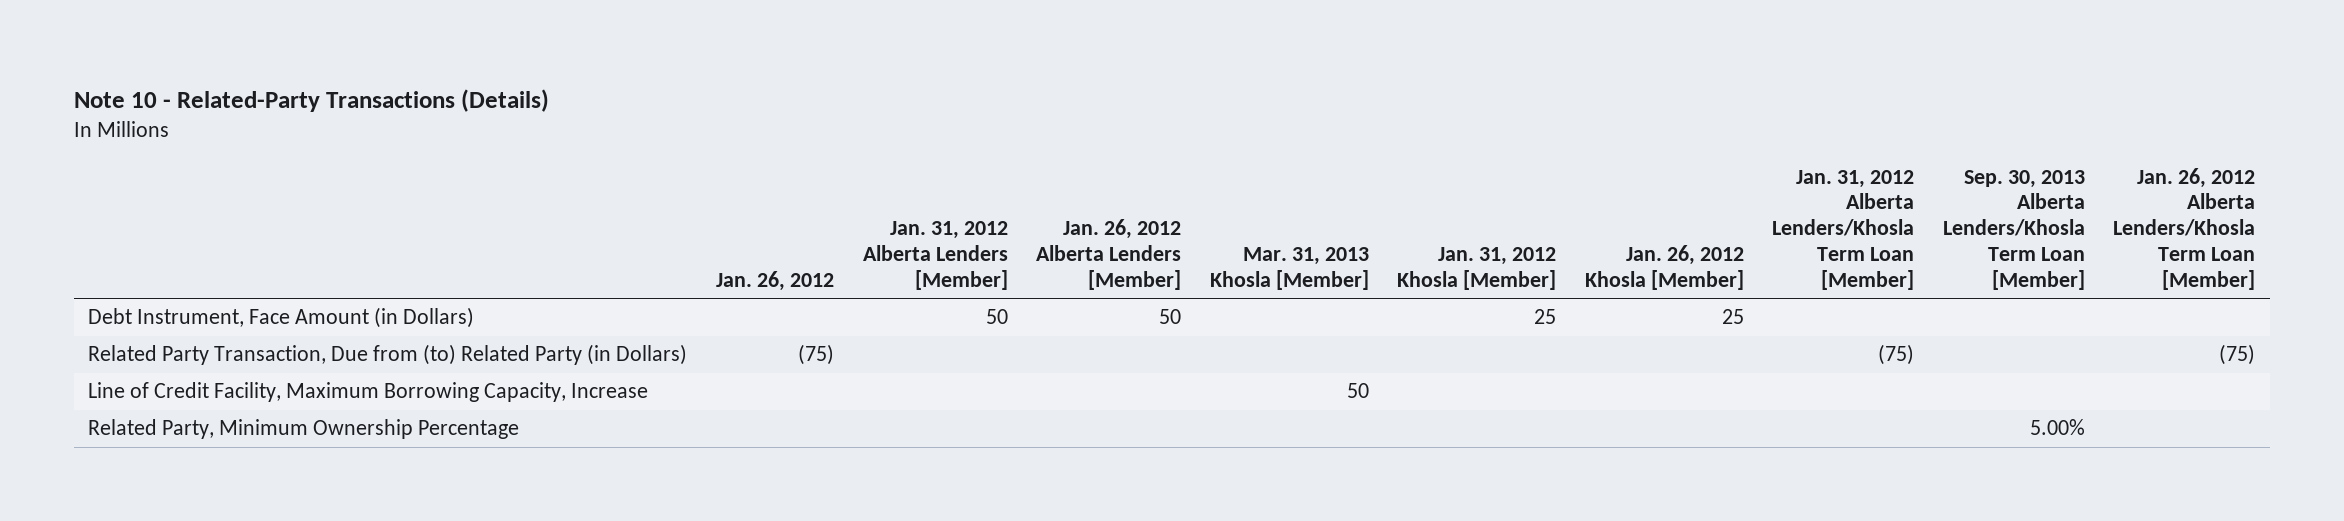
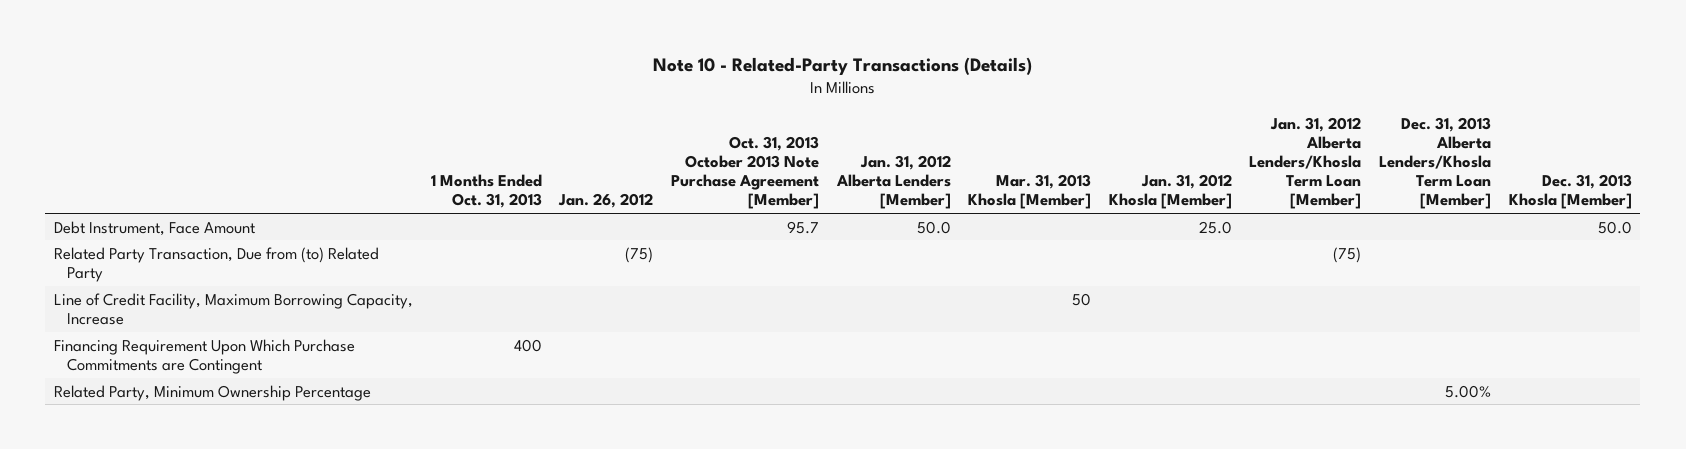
- | Jan. 26, 2012 | Jan. 31, 2012 Alberta Lenders [Member] | Jan. 26, 2012 Alberta Lenders [Member] | Mar. 31, 2013 Khosla [Member] | Jan. 31, 2012 Khosla [Member] | Jan. 26, 2012 Khosla [Member] | Jan. 31, 2012 Alberta Lenders/Khosla Term Loan [Member] | Sep. 30, 2013 Alberta Lenders/Khosla Term Loan [Member] | Jan. 26, 2012 Alberta Lenders/Khosla Term Loan [Member]
+ | 1 Months Ended Oct. 31, 2013 | Jan. 26, 2012 | Oct. 31, 2013 October 2013 Note Purchase Agreement [Member] | Jan. 31, 2012 Alberta Lenders [Member] | Mar. 31, 2013 Khosla [Member] | Jan. 31, 2012 Khosla [Member] | Jan. 31, 2012 Alberta Lenders/Khosla Term Loan [Member] | Dec. 31, 2013 Alberta Lenders/Khosla Term Loan [Member] | Dec. 31, 2013 Khosla [Member]
- Debt Instrument, Face Amount (in Dollars) | | 50 | 50 | | 25 | 25 | | |
- Related Party Transaction, Due from (to) Related Party (in Dollars) | (75) | | | | | | (75) | | (75)
+ Debt Instrument, Face Amount | | | 95.7 | 50.0 | | 25.0 | | | 50.0
+ Related Party Transaction, Due from (to) Related Party | | (75) | | | | | (75) | |
+ Financing Requirement Upon Which Purchase Commitments are Contingent | 400 | | | | | | | |

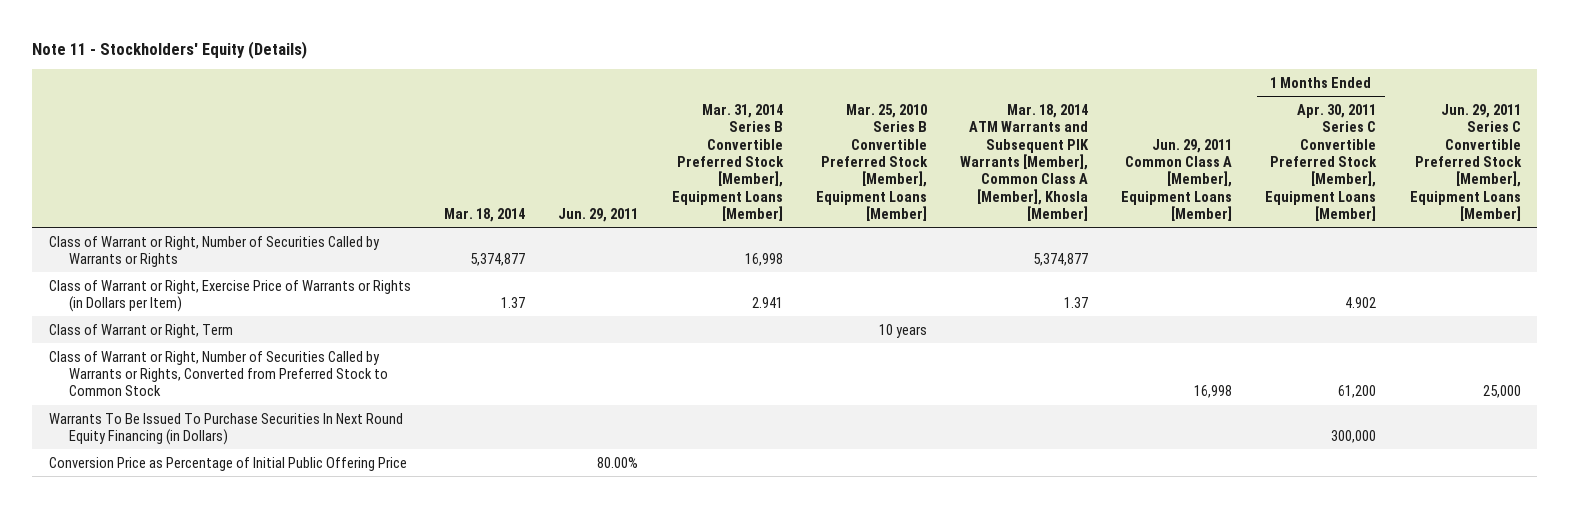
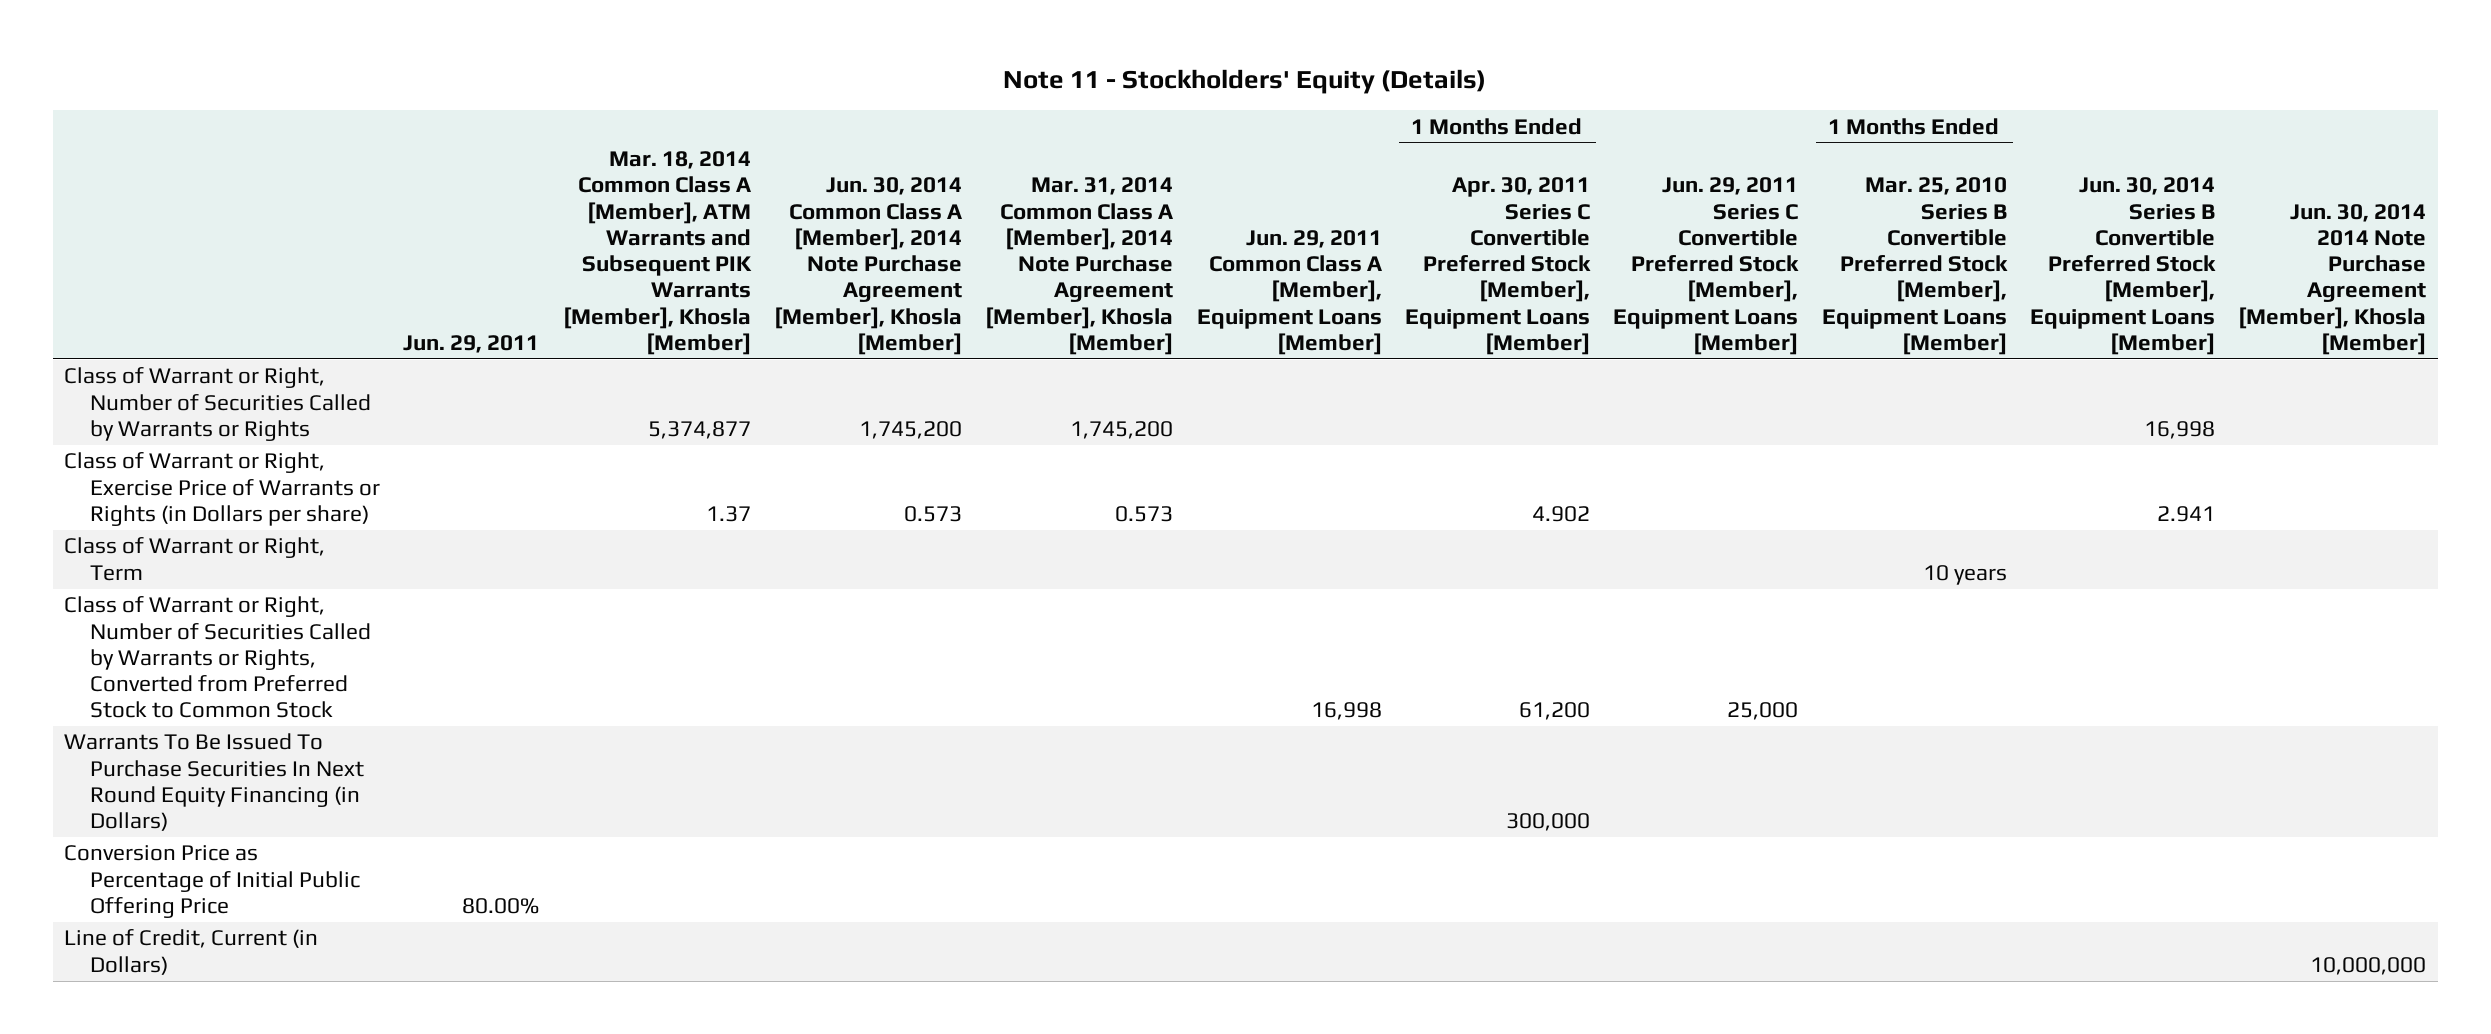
- | Mar. 18, 2014 | Jun. 29, 2011 | Mar. 31, 2014 Series B Convertible Preferred Stock [Member], Equipment Loans [Member] | Mar. 25, 2010 Series B Convertible Preferred Stock [Member], Equipment Loans [Member] | Mar. 18, 2014 ATM Warrants and Subsequent PIK Warrants [Member], Common Class A [Member], Khosla [Member] | Jun. 29, 2011 Common Class A [Member], Equipment Loans [Member] | 1 Months Ended Apr. 30, 2011 Series C Convertible Preferred Stock [Member], Equipment Loans [Member] | Jun. 29, 2011 Series C Convertible Preferred Stock [Member], Equipment Loans [Member]
+ | Jun. 29, 2011 | Mar. 18, 2014 Common Class A [Member], ATM Warrants and Subsequent PIK Warrants [Member], Khosla [Member] | Jun. 30, 2014 Common Class A [Member], 2014 Note Purchase Agreement [Member], Khosla [Member] | Mar. 31, 2014 Common Class A [Member], 2014 Note Purchase Agreement [Member], Khosla [Member] | Jun. 29, 2011 Common Class A [Member], Equipment Loans [Member] | 1 Months Ended Apr. 30, 2011 Series C Convertible Preferred Stock [Member], Equipment Loans [Member] | Jun. 29, 2011 Series C Convertible Preferred Stock [Member], Equipment Loans [Member] | 1 Months Ended Mar. 25, 2010 Series B Convertible Preferred Stock [Member], Equipment Loans [Member] | Jun. 30, 2014 Series B Convertible Preferred Stock [Member], Equipment Loans [Member] | Jun. 30, 2014 2014 Note Purchase Agreement [Member], Khosla [Member]
- Class of Warrant or Right, Exercise Price of Warrants or Rights (in Dollars per Item) | 1.37 | | 2.941 | | 1.37 | | 4.902 |
+ Class of Warrant or Right, Exercise Price of Warrants or Rights (in Dollars per share) | | 1.37 | 0.573 | 0.573 | | 4.902 | | | 2.941 |
+ Line of Credit, Current (in Dollars) | | | | | | | | | | 10,000,000

